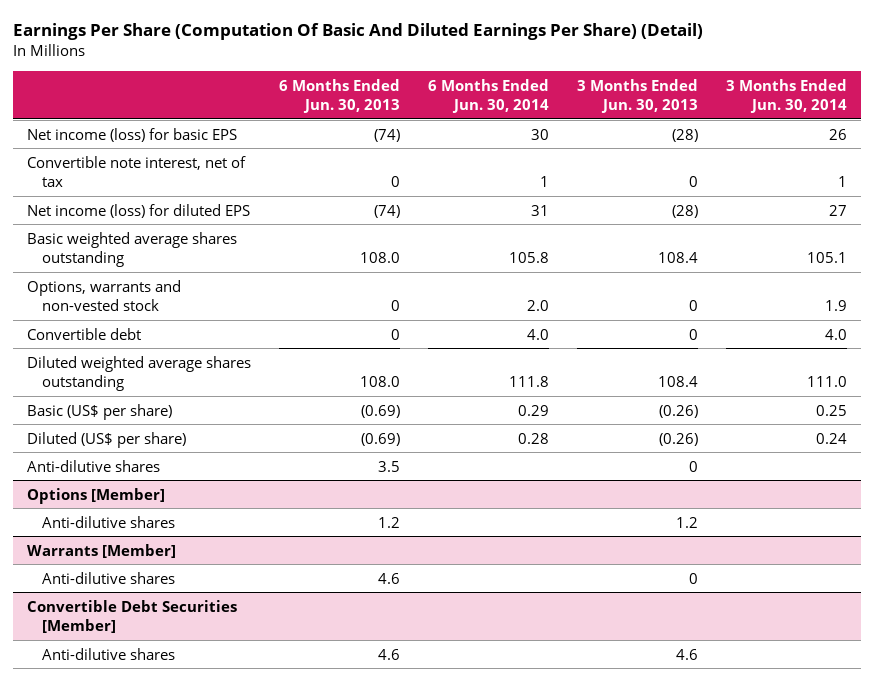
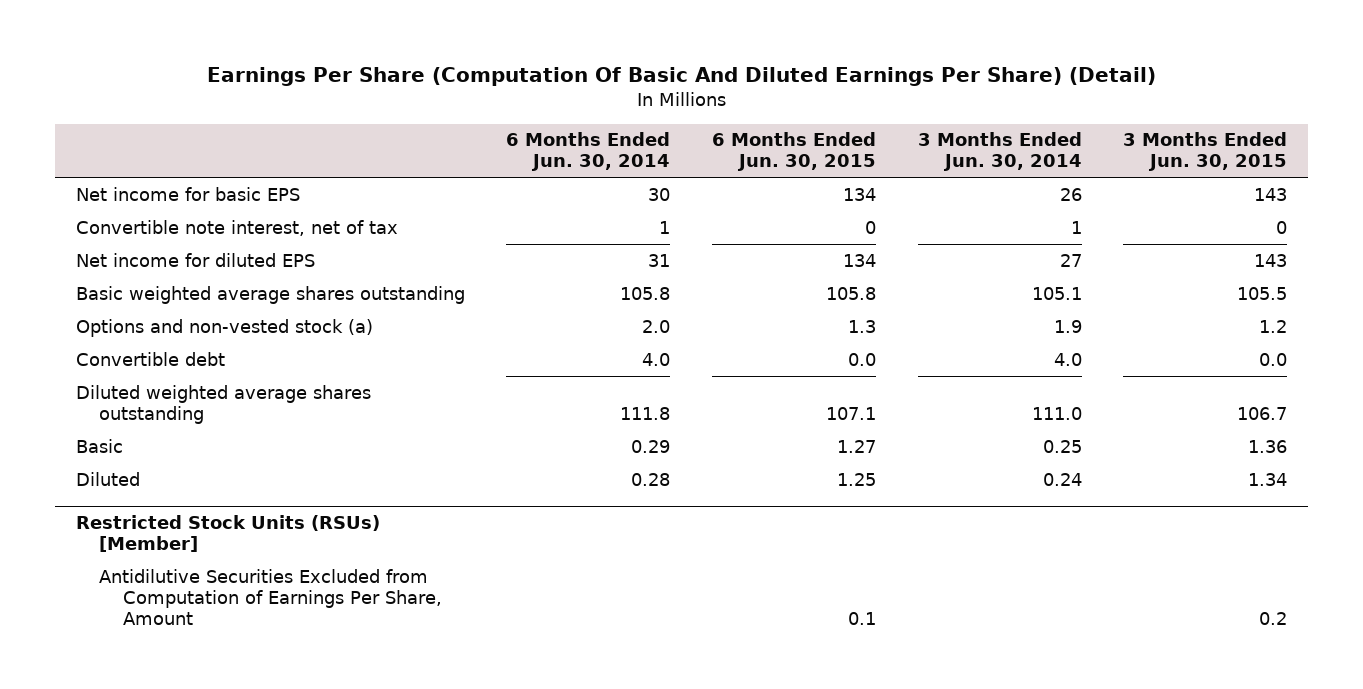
- | 6 Months Ended Jun. 30, 2013 | 6 Months Ended Jun. 30, 2014 | 3 Months Ended Jun. 30, 2013 | 3 Months Ended Jun. 30, 2014
+ | 6 Months Ended Jun. 30, 2014 | 6 Months Ended Jun. 30, 2015 | 3 Months Ended Jun. 30, 2014 | 3 Months Ended Jun. 30, 2015
- Net income (loss) for basic EPS | (74) | 30 | (28) | 26
+ Net income for basic EPS | 30 | 134 | 26 | 143
- Net income (loss) for diluted EPS | (74) | 31 | (28) | 27
+ Net income for diluted EPS | 31 | 134 | 27 | 143
- Options, warrants and non-vested stock | 0 | 2.0 | 0 | 1.9
+ Options and non-vested stock (a) | 2.0 | 1.3 | 1.9 | 1.2
- Basic (US$ per share) | (0.69) | 0.29 | (0.26) | 0.25
- Diluted (US$ per share) | (0.69) | 0.28 | (0.26) | 0.24
- Anti-dilutive shares | 3.5 | | 0 |
- Options [Member]
- Anti-dilutive shares | 1.2 | | 1.2 |
- Warrants [Member]
- Anti-dilutive shares | 4.6 | | 0 |
- Convertible Debt Securities [Member]
- Anti-dilutive shares | 4.6 | | 4.6 |
+ Basic | 0.29 | 1.27 | 0.25 | 1.36
+ Diluted | 0.28 | 1.25 | 0.24 | 1.34
+ Restricted Stock Units (RSUs) [Member]
+ Antidilutive Securities Excluded from Computation of Earnings Per Share, Amount | | 0.1 | | 0.2

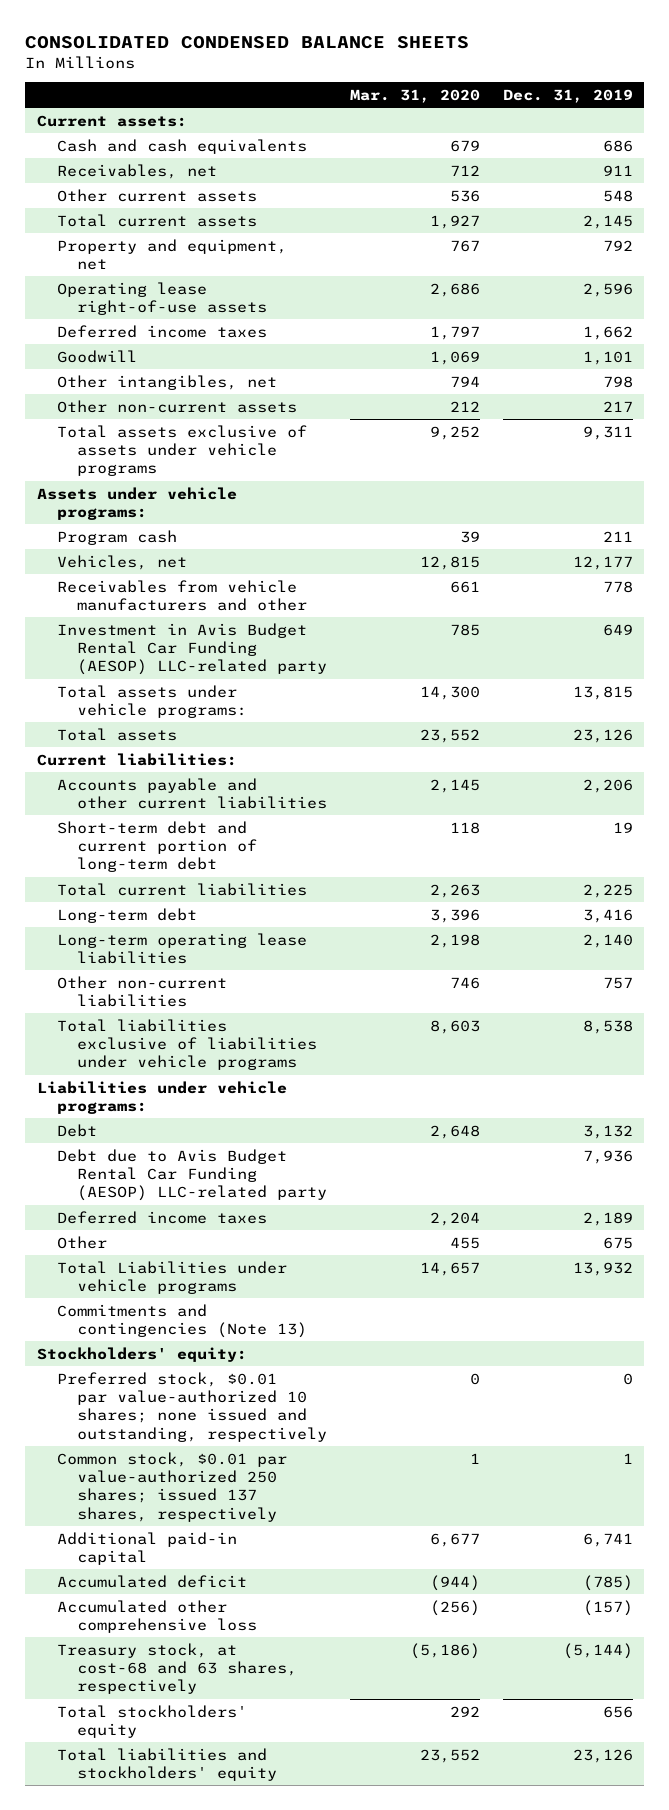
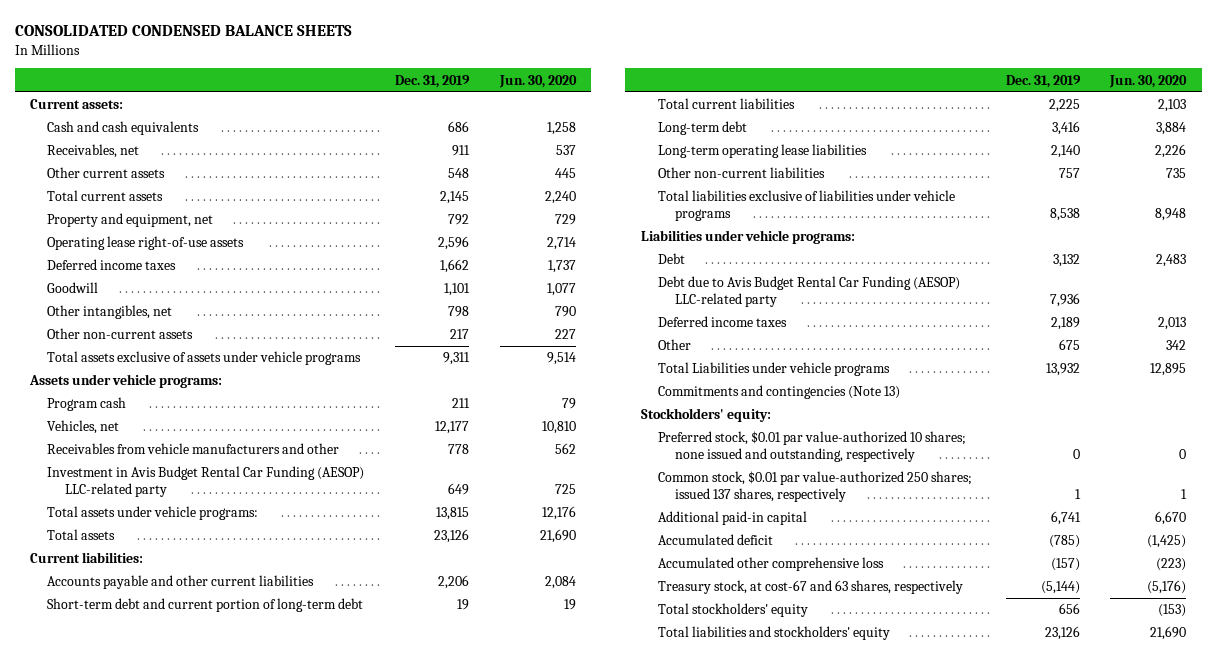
- | Mar. 31, 2020 | Dec. 31, 2019
+ | Dec. 31, 2019 | Jun. 30, 2020
- Treasury stock, at cost-68 and 63 shares, respectively | (5,186) | (5,144)
+ Treasury stock, at cost-67 and 63 shares, respectively | (5,144) | (5,176)

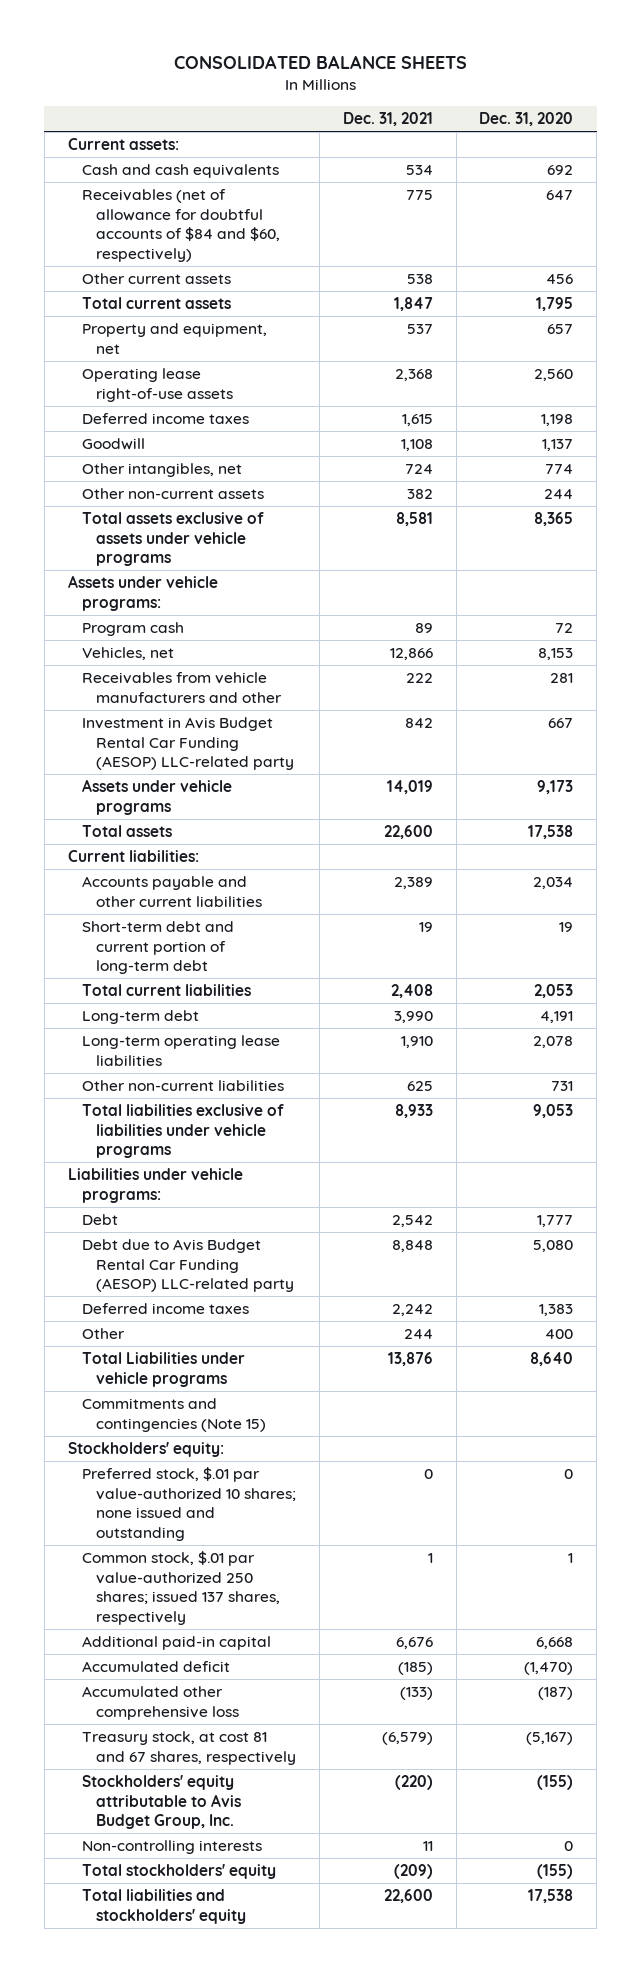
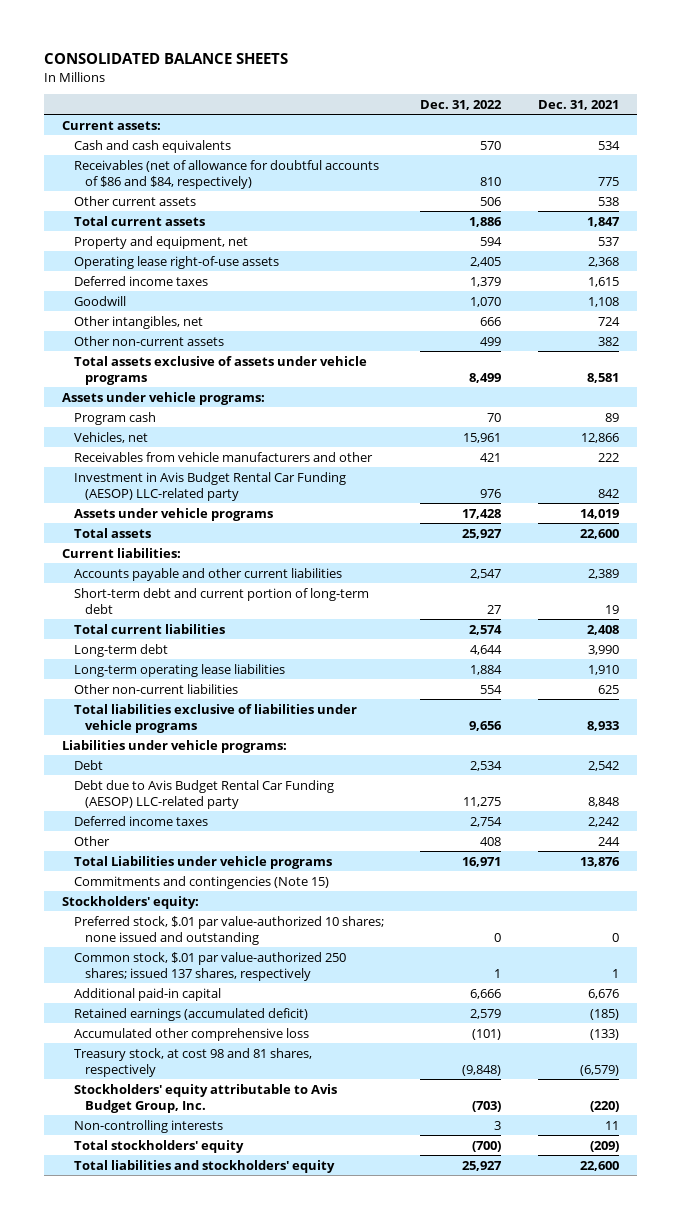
- | Dec. 31, 2021 | Dec. 31, 2020
+ | Dec. 31, 2022 | Dec. 31, 2021
- Receivables (net of allowance for doubtful accounts of $84 and $60, respectively) | 775 | 647
+ Receivables (net of allowance for doubtful accounts of $86 and $84, respectively) | 810 | 775
- Accumulated deficit | (185) | (1,470)
+ Retained earnings (accumulated deficit) | 2,579 | (185)
- Treasury stock, at cost 81 and 67 shares, respectively | (6,579) | (5,167)
+ Treasury stock, at cost 98 and 81 shares, respectively | (9,848) | (6,579)

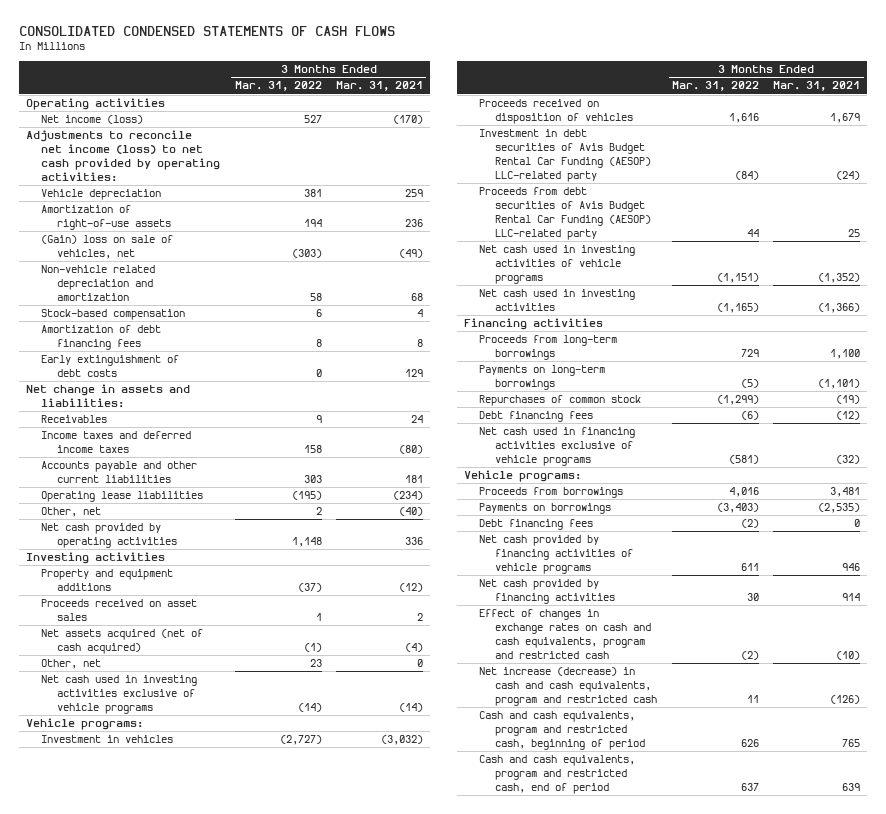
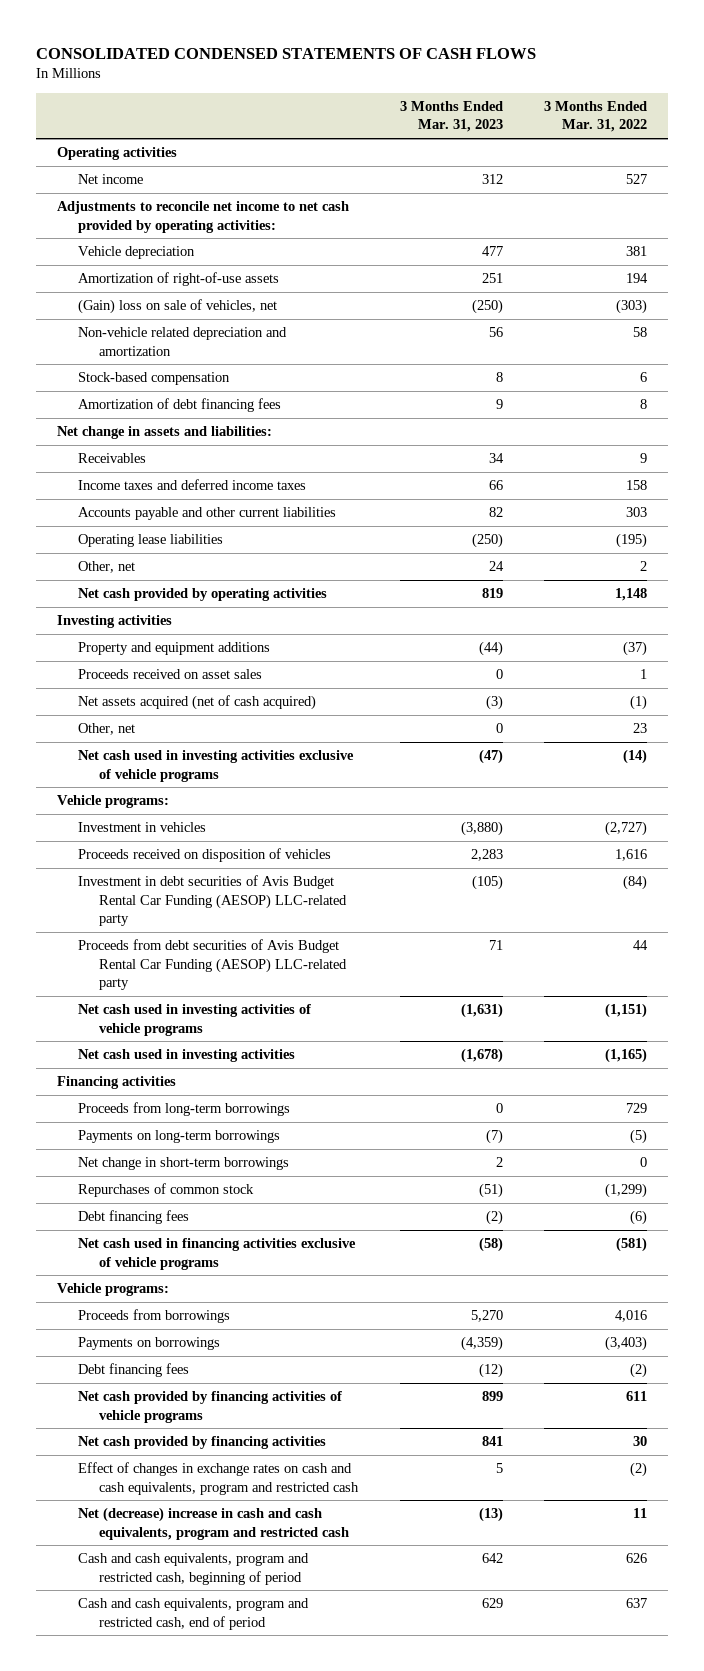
- | 3 Months Ended Mar. 31, 2022 | 3 Months Ended Mar. 31, 2021
+ | 3 Months Ended Mar. 31, 2023 | 3 Months Ended Mar. 31, 2022
- Net income (loss) | 527 | (170)
- Adjustments to reconcile net income (loss) to net cash provided by operating activities:
+ Net income | 312 | 527
+ Adjustments to reconcile net income to net cash provided by operating activities:
- Early extinguishment of debt costs | 0 | 129
+ Net change in short-term borrowings | 2 | 0
- Net increase (decrease) in cash and cash equivalents, program and restricted cash | 11 | (126)
+ Net (decrease) increase in cash and cash equivalents, program and restricted cash | (13) | 11

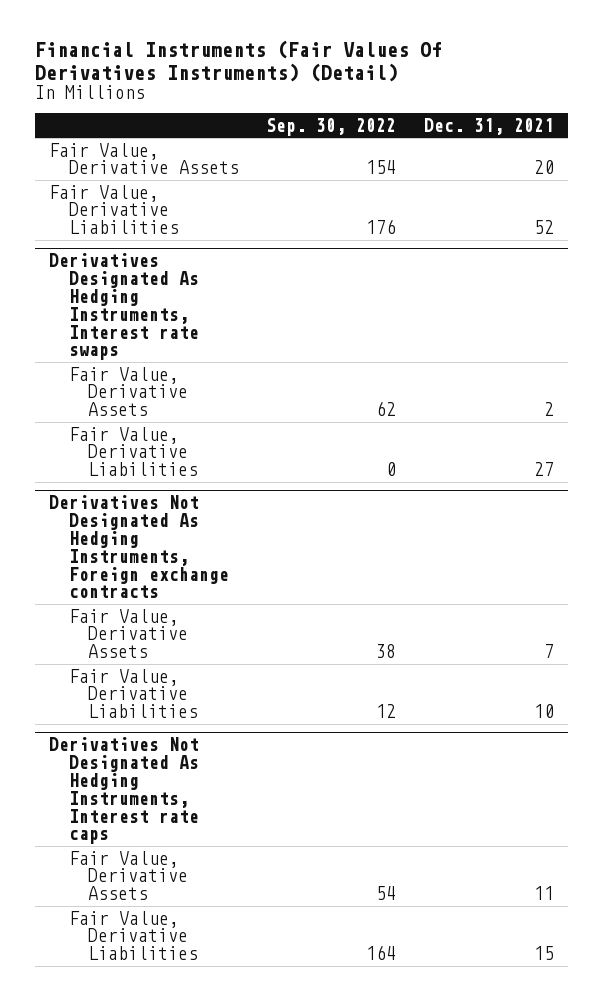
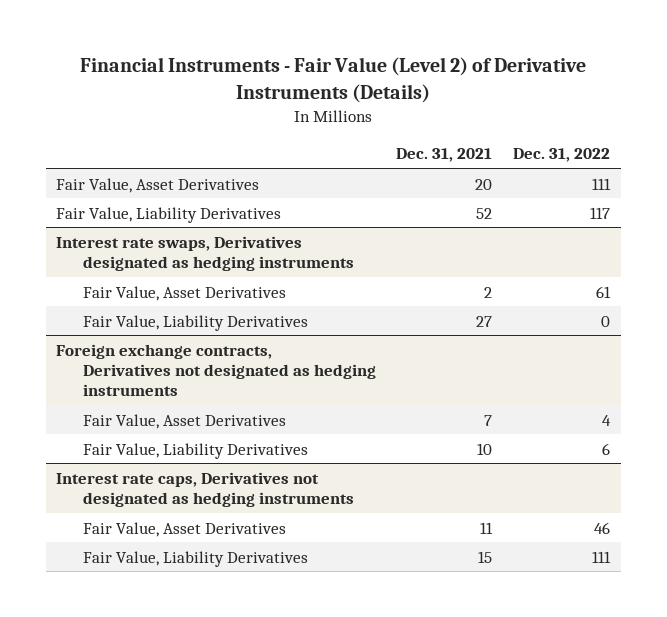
- Financial Instruments (Fair Values Of Derivatives Instruments) (Detail)
+ Financial Instruments - Fair Value (Level 2) of Derivative Instruments (Details)
- | Sep. 30, 2022 | Dec. 31, 2021
+ | Dec. 31, 2021 | Dec. 31, 2022
- Fair Value, Derivative Assets | 154 | 20
- Fair Value, Derivative Liabilities | 176 | 52
- Derivatives Designated As Hedging Instruments, Interest rate swaps
- Fair Value, Derivative Assets | 62 | 2
- Fair Value, Derivative Liabilities | 0 | 27
- Derivatives Not Designated As Hedging Instruments, Foreign exchange contracts
- Fair Value, Derivative Assets | 38 | 7
- Fair Value, Derivative Liabilities | 12 | 10
- Derivatives Not Designated As Hedging Instruments, Interest rate caps
- Fair Value, Derivative Assets | 54 | 11
- Fair Value, Derivative Liabilities | 164 | 15
+ Fair Value, Asset Derivatives | 20 | 111
+ Fair Value, Liability Derivatives | 52 | 117
+ Interest rate swaps, Derivatives designated as hedging instruments
+ Fair Value, Asset Derivatives | 2 | 61
+ Fair Value, Liability Derivatives | 27 | 0
+ Foreign exchange contracts, Derivatives not designated as hedging instruments
+ Fair Value, Asset Derivatives | 7 | 4
+ Fair Value, Liability Derivatives | 10 | 6
+ Interest rate caps, Derivatives not designated as hedging instruments
+ Fair Value, Asset Derivatives | 11 | 46
+ Fair Value, Liability Derivatives | 15 | 111

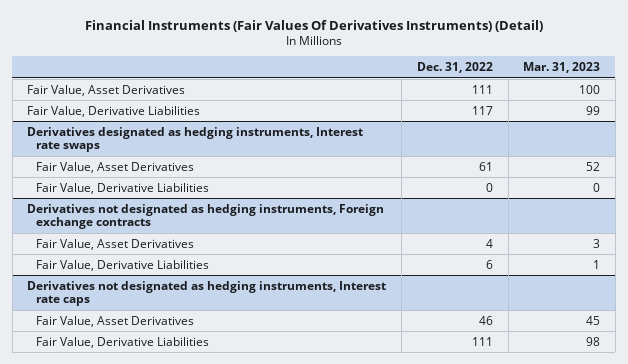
- Financial Instruments - Fair Value (Level 2) of Derivative Instruments (Details)
+ Financial Instruments (Fair Values Of Derivatives Instruments) (Detail)
- | Dec. 31, 2021 | Dec. 31, 2022
+ | Dec. 31, 2022 | Mar. 31, 2023
- Fair Value, Liability Derivatives | 52 | 117
- Interest rate swaps, Derivatives designated as hedging instruments
+ Fair Value, Derivative Liabilities | 117 | 99
+ Derivatives designated as hedging instruments, Interest rate swaps
- Fair Value, Liability Derivatives | 27 | 0
- Foreign exchange contracts, Derivatives not designated as hedging instruments
+ Fair Value, Derivative Liabilities | 0 | 0
+ Derivatives not designated as hedging instruments, Foreign exchange contracts
- Fair Value, Liability Derivatives | 10 | 6
- Interest rate caps, Derivatives not designated as hedging instruments
+ Fair Value, Derivative Liabilities | 6 | 1
+ Derivatives not designated as hedging instruments, Interest rate caps
- Fair Value, Liability Derivatives | 15 | 111
+ Fair Value, Derivative Liabilities | 111 | 98

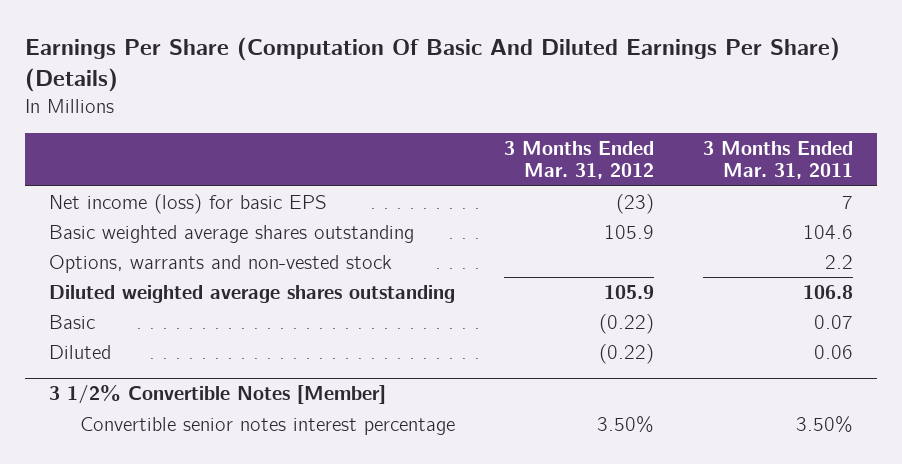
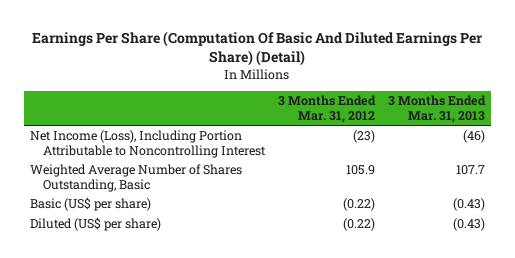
- Earnings Per Share (Computation Of Basic And Diluted Earnings Per Share) (Details)
+ Earnings Per Share (Computation Of Basic And Diluted Earnings Per Share) (Detail)
- | 3 Months Ended Mar. 31, 2012 | 3 Months Ended Mar. 31, 2011
+ | 3 Months Ended Mar. 31, 2012 | 3 Months Ended Mar. 31, 2013
- Net income (loss) for basic EPS | (23) | 7
- Basic weighted average shares outstanding | 105.9 | 104.6
- Options, warrants and non-vested stock | | 2.2
- Diluted weighted average shares outstanding | 105.9 | 106.8
- Basic | (0.22) | 0.07
- Diluted | (0.22) | 0.06
- 3 1/2% Convertible Notes [Member]
- Convertible senior notes interest percentage | 3.50% | 3.50%
+ Net Income (Loss), Including Portion Attributable to Noncontrolling Interest | (23) | (46)
+ Weighted Average Number of Shares Outstanding, Basic | 105.9 | 107.7
+ Basic (US$ per share) | (0.22) | (0.43)
+ Diluted (US$ per share) | (0.22) | (0.43)

